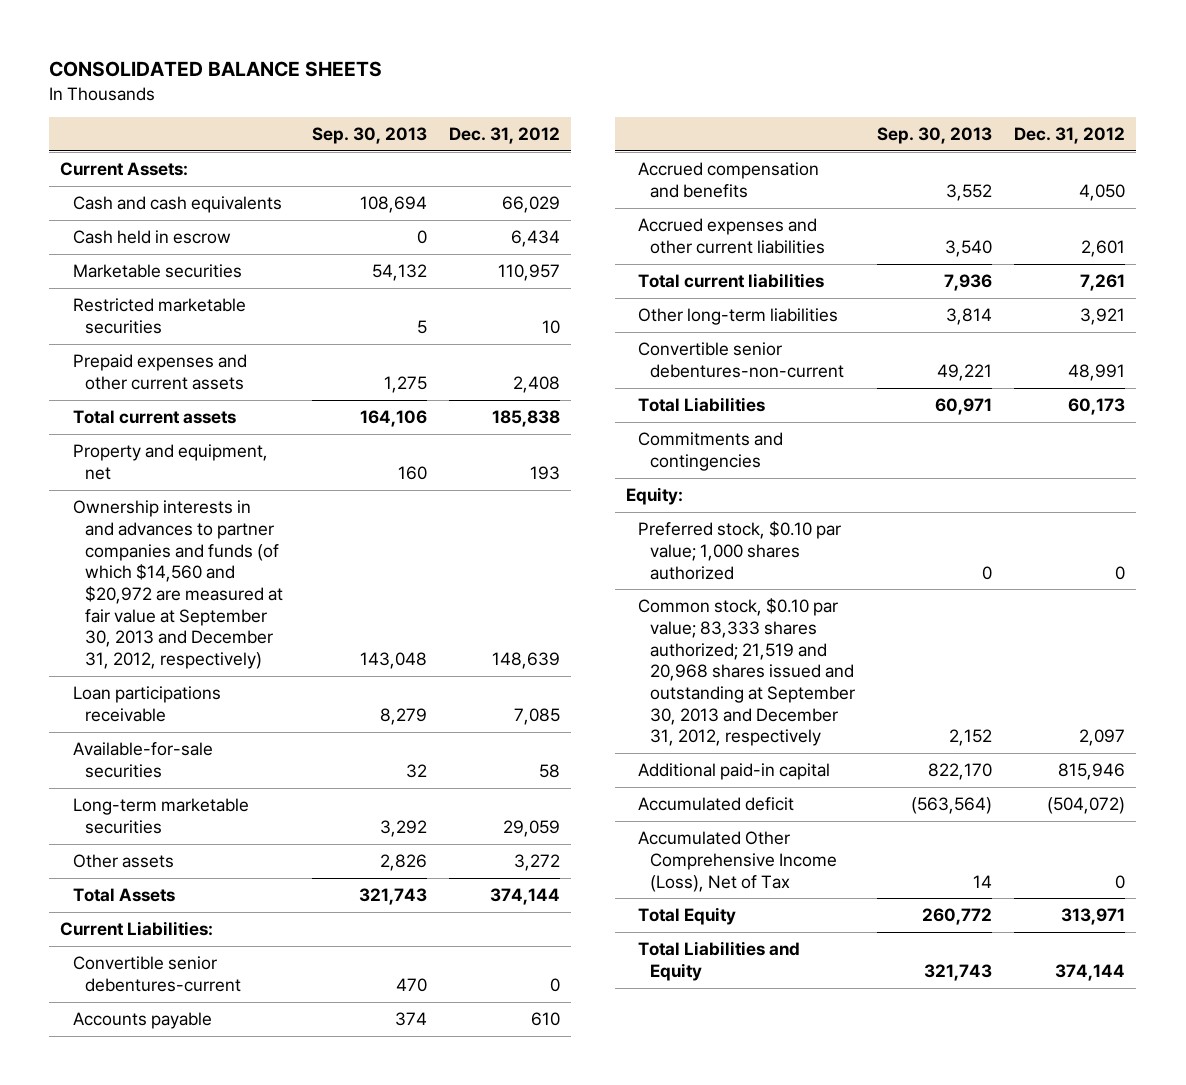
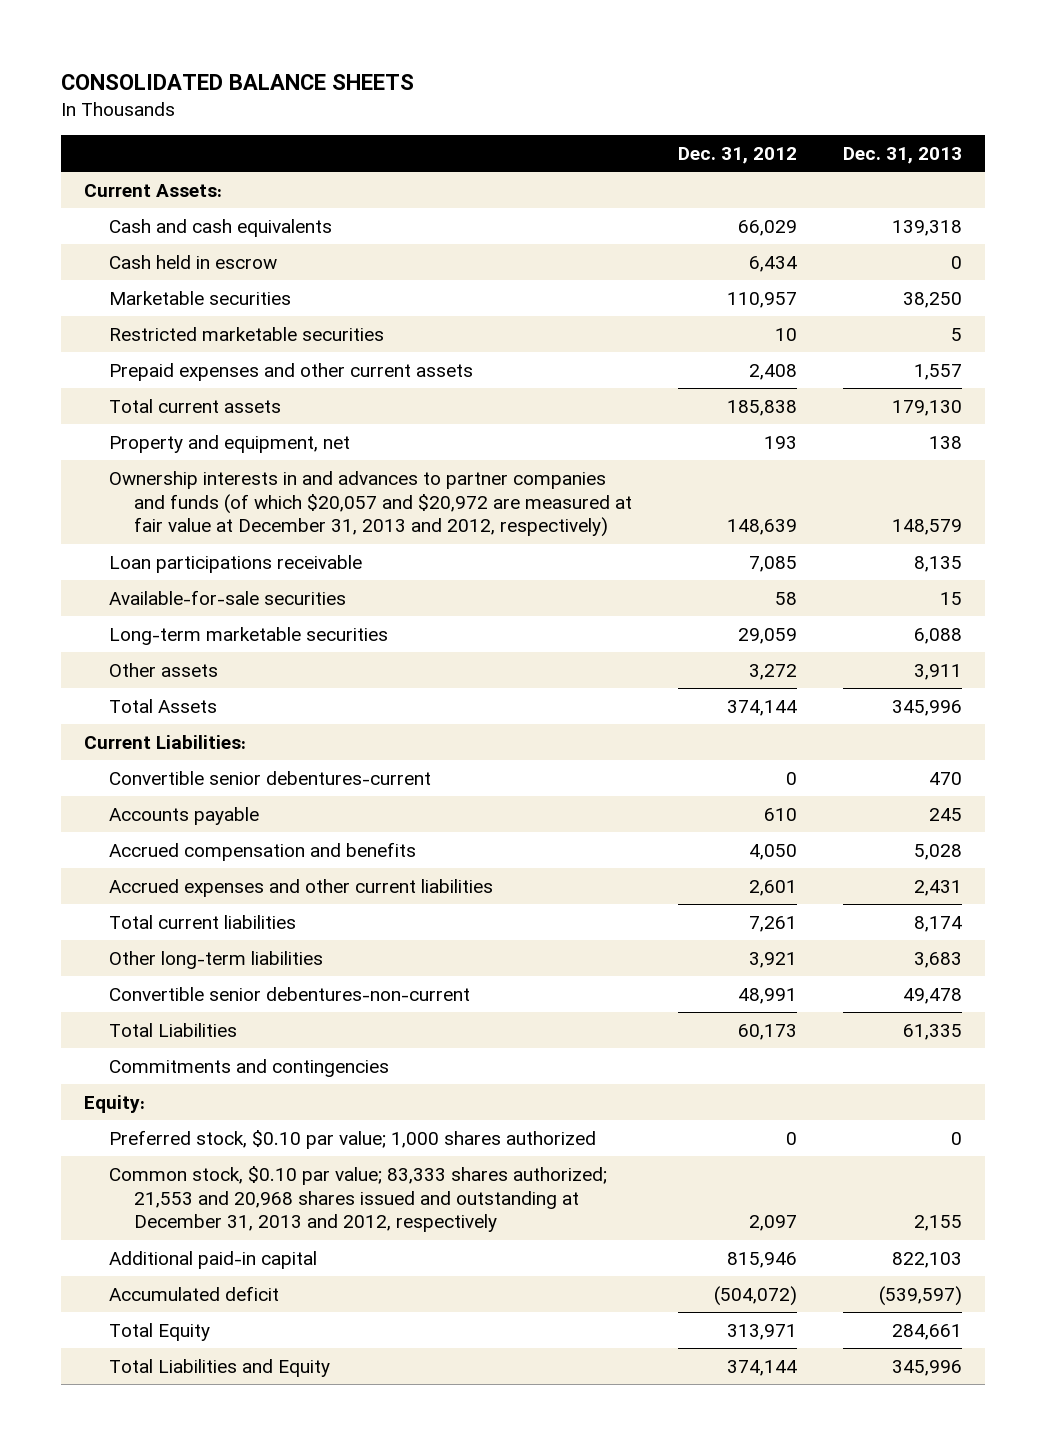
- | Sep. 30, 2013 | Dec. 31, 2012
+ | Dec. 31, 2012 | Dec. 31, 2013
- Ownership interests in and advances to partner companies and funds (of which $14,560 and $20,972 are measured at fair value at September 30, 2013 and December 31, 2012, respectively) | 143,048 | 148,639
+ Ownership interests in and advances to partner companies and funds (of which $20,057 and $20,972 are measured at fair value at December 31, 2013 and 2012, respectively) | 148,639 | 148,579
- Common stock, $0.10 par value; 83,333 shares authorized; 21,519 and 20,968 shares issued and outstanding at September 30, 2013 and December 31, 2012, respectively | 2,152 | 2,097
+ Common stock, $0.10 par value; 83,333 shares authorized; 21,553 and 20,968 shares issued and outstanding at December 31, 2013 and 2012, respectively | 2,097 | 2,155
- Accumulated Other Comprehensive Income (Loss), Net of Tax | 14 | 0

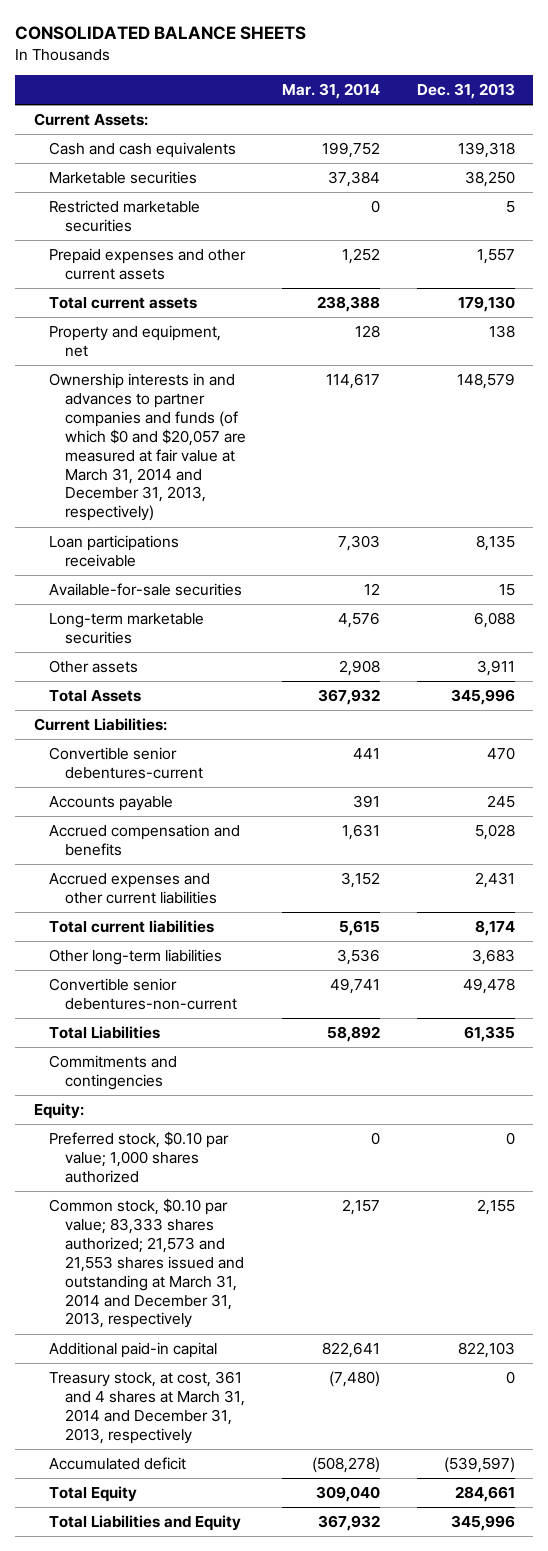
- | Dec. 31, 2012 | Dec. 31, 2013
+ | Mar. 31, 2014 | Dec. 31, 2013
- Cash held in escrow | 6,434 | 0
- Ownership interests in and advances to partner companies and funds (of which $20,057 and $20,972 are measured at fair value at December 31, 2013 and 2012, respectively) | 148,639 | 148,579
+ Ownership interests in and advances to partner companies and funds (of which $0 and $20,057 are measured at fair value at March 31, 2014 and December 31, 2013, respectively) | 114,617 | 148,579
- Common stock, $0.10 par value; 83,333 shares authorized; 21,553 and 20,968 shares issued and outstanding at December 31, 2013 and 2012, respectively | 2,097 | 2,155
+ Common stock, $0.10 par value; 83,333 shares authorized; 21,573 and 21,553 shares issued and outstanding at March 31, 2014 and December 31, 2013, respectively | 2,157 | 2,155
+ Treasury stock, at cost, 361 and 4 shares at March 31, 2014 and December 31, 2013, respectively | (7,480) | 0

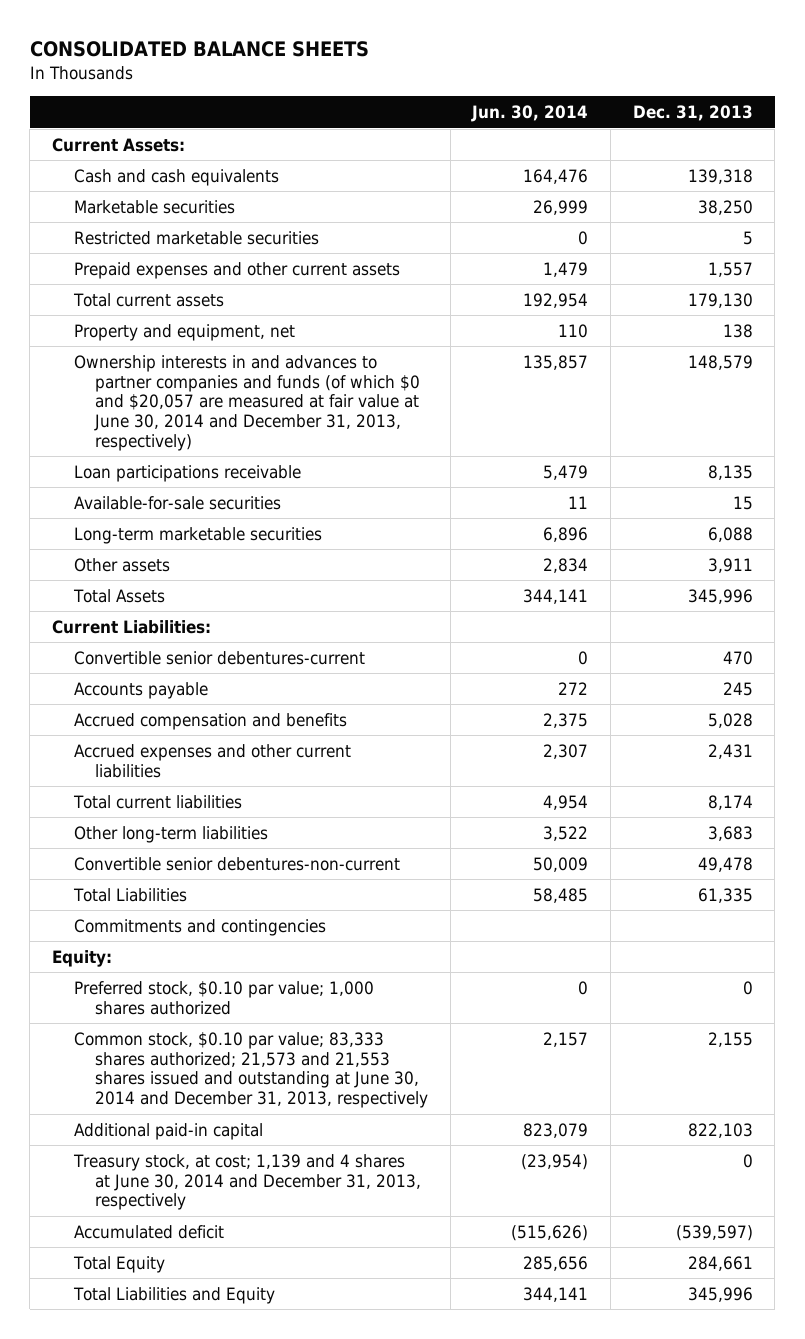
- | Mar. 31, 2014 | Dec. 31, 2013
+ | Jun. 30, 2014 | Dec. 31, 2013
- Ownership interests in and advances to partner companies and funds (of which $0 and $20,057 are measured at fair value at March 31, 2014 and December 31, 2013, respectively) | 114,617 | 148,579
+ Ownership interests in and advances to partner companies and funds (of which $0 and $20,057 are measured at fair value at June 30, 2014 and December 31, 2013, respectively) | 135,857 | 148,579
- Common stock, $0.10 par value; 83,333 shares authorized; 21,573 and 21,553 shares issued and outstanding at March 31, 2014 and December 31, 2013, respectively | 2,157 | 2,155
+ Common stock, $0.10 par value; 83,333 shares authorized; 21,573 and 21,553 shares issued and outstanding at June 30, 2014 and December 31, 2013, respectively | 2,157 | 2,155
- Treasury stock, at cost, 361 and 4 shares at March 31, 2014 and December 31, 2013, respectively | (7,480) | 0
+ Treasury stock, at cost; 1,139 and 4 shares at June 30, 2014 and December 31, 2013, respectively | (23,954) | 0

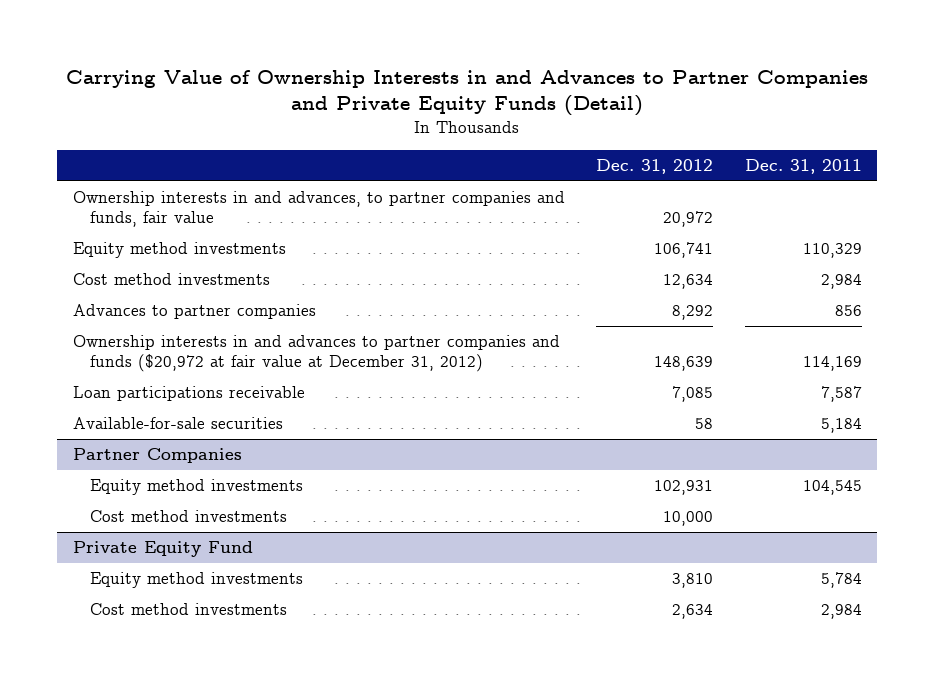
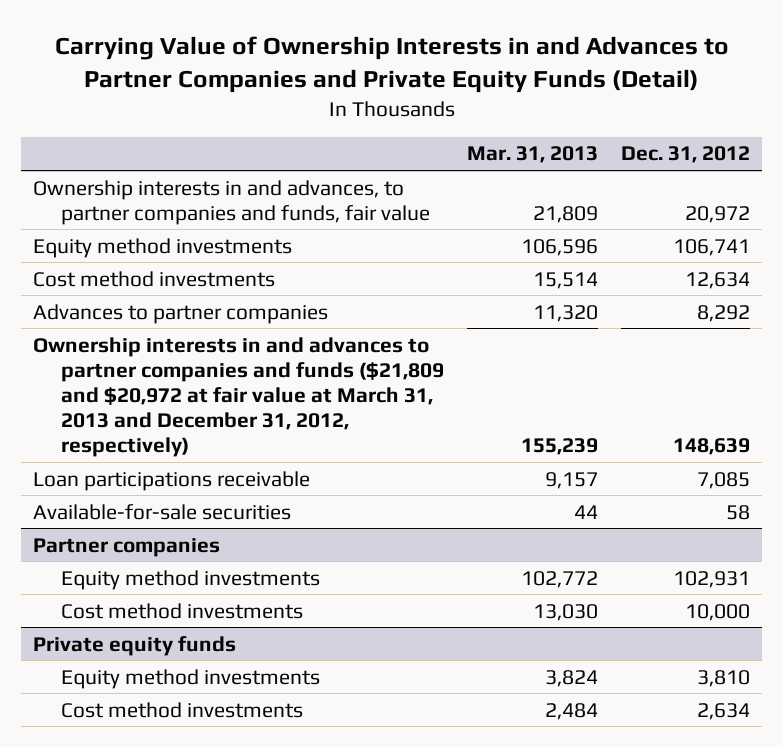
- | Dec. 31, 2012 | Dec. 31, 2011
+ | Mar. 31, 2013 | Dec. 31, 2012
- Ownership interests in and advances to partner companies and funds ($20,972 at fair value at December 31, 2012) | 148,639 | 114,169
+ Ownership interests in and advances to partner companies and funds ($21,809 and $20,972 at fair value at March 31, 2013 and December 31, 2012, respectively) | 155,239 | 148,639
- Partner Companies
+ Partner companies
- Private Equity Fund
+ Private equity funds

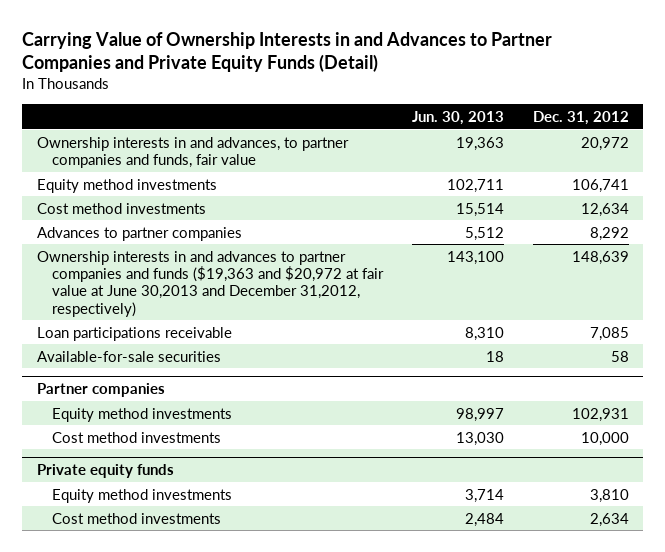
- | Mar. 31, 2013 | Dec. 31, 2012
+ | Jun. 30, 2013 | Dec. 31, 2012
- Ownership interests in and advances to partner companies and funds ($21,809 and $20,972 at fair value at March 31, 2013 and December 31, 2012, respectively) | 155,239 | 148,639
+ Ownership interests in and advances to partner companies and funds ($19,363 and $20,972 at fair value at June 30,2013 and December 31,2012, respectively) | 143,100 | 148,639

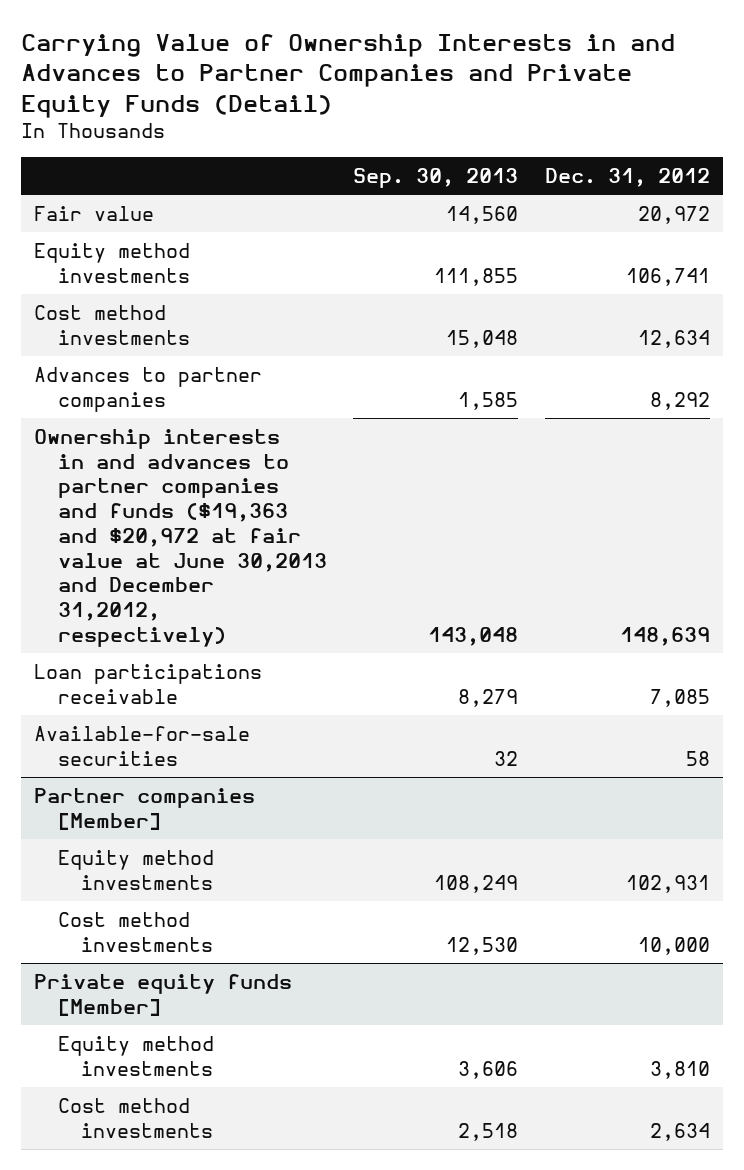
- | Jun. 30, 2013 | Dec. 31, 2012
+ | Sep. 30, 2013 | Dec. 31, 2012
- Ownership interests in and advances, to partner companies and funds, fair value | 19,363 | 20,972
+ Fair value | 14,560 | 20,972
- Partner companies
+ Partner companies [Member]
- Private equity funds
+ Private equity funds [Member]

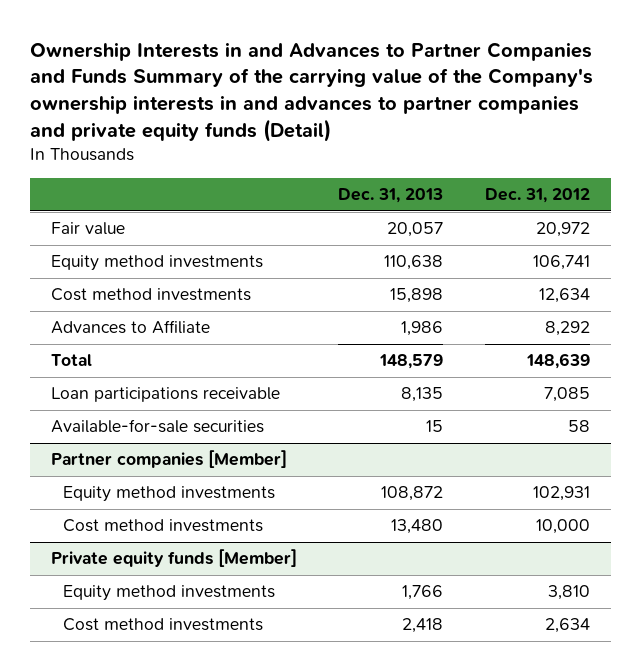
- Carrying Value of Ownership Interests in and Advances to Partner Companies and Private Equity Funds (Detail)
+ Ownership Interests in and Advances to Partner Companies and Funds Summary of the carrying value of the Company's ownership interests in and advances to partner companies and private equity funds (Detail)
- | Sep. 30, 2013 | Dec. 31, 2012
+ | Dec. 31, 2013 | Dec. 31, 2012
- Advances to partner companies | 1,585 | 8,292
- Ownership interests in and advances to partner companies and funds ($19,363 and $20,972 at fair value at June 30,2013 and December 31,2012, respectively) | 143,048 | 148,639
+ Advances to Affiliate | 1,986 | 8,292
+ Total | 148,579 | 148,639

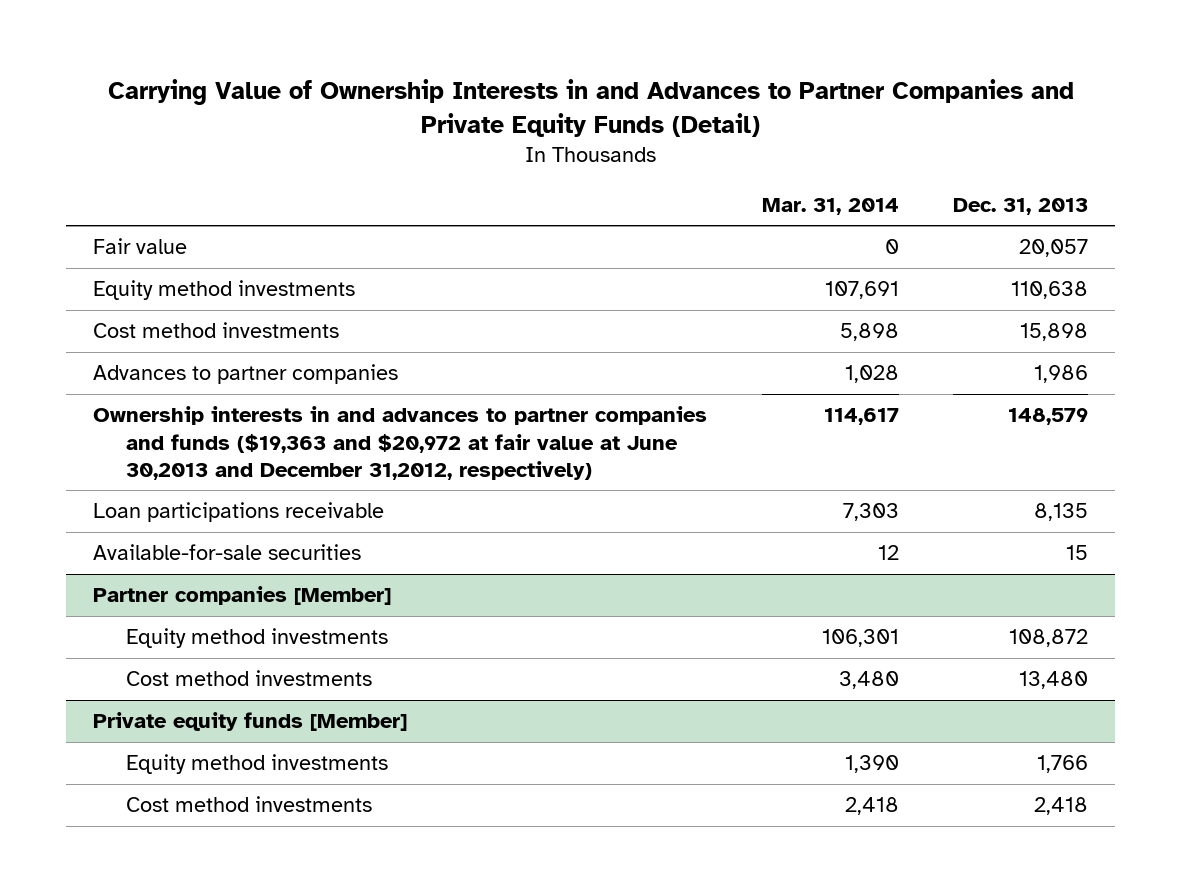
- Ownership Interests in and Advances to Partner Companies and Funds Summary of the carrying value of the Company's ownership interests in and advances to partner companies and private equity funds (Detail)
+ Carrying Value of Ownership Interests in and Advances to Partner Companies and Private Equity Funds (Detail)
- | Dec. 31, 2013 | Dec. 31, 2012
+ | Mar. 31, 2014 | Dec. 31, 2013
- Advances to Affiliate | 1,986 | 8,292
- Total | 148,579 | 148,639
+ Advances to partner companies | 1,028 | 1,986
+ Ownership interests in and advances to partner companies and funds ($19,363 and $20,972 at fair value at June 30,2013 and December 31,2012, respectively) | 114,617 | 148,579

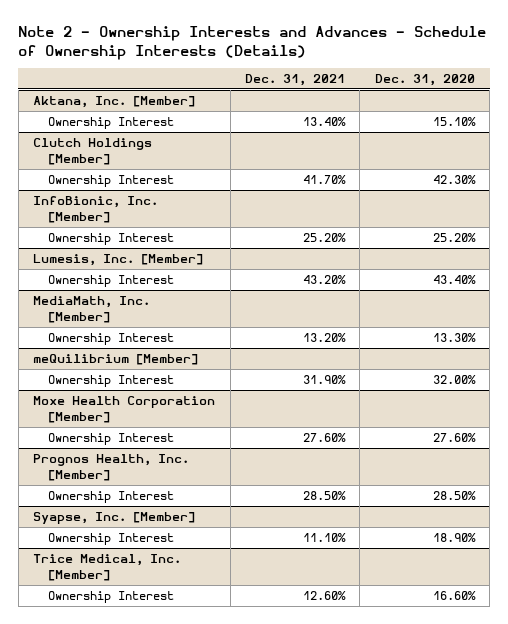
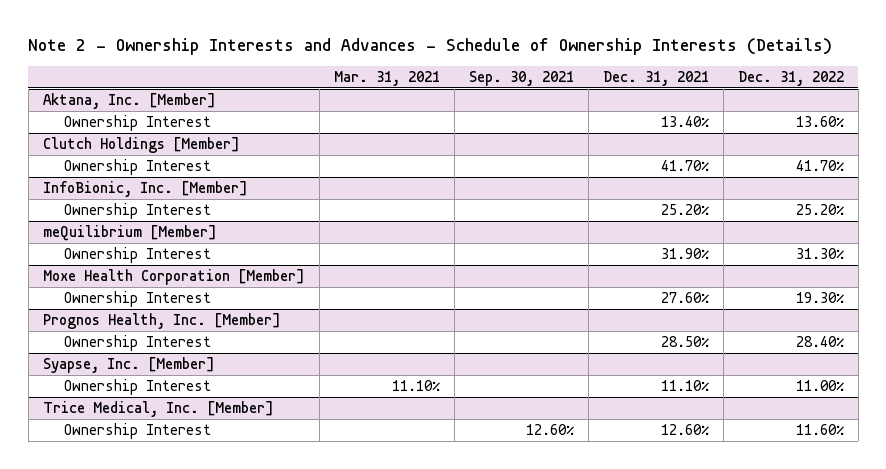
- | Dec. 31, 2021 | Dec. 31, 2020
+ | Mar. 31, 2021 | Sep. 30, 2021 | Dec. 31, 2021 | Dec. 31, 2022
- Lumesis, Inc. [Member]
- Ownership Interest | 43.20% | 43.40%
- MediaMath, Inc. [Member]
- Ownership Interest | 13.20% | 13.30%

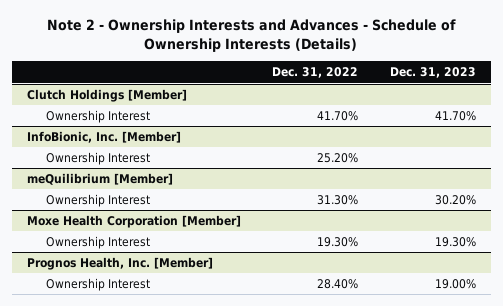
- | Mar. 31, 2021 | Sep. 30, 2021 | Dec. 31, 2021 | Dec. 31, 2022
+ | Dec. 31, 2022 | Dec. 31, 2023
- Aktana, Inc. [Member]
- Ownership Interest | | | 13.40% | 13.60%
- Syapse, Inc. [Member]
- Ownership Interest | 11.10% | | 11.10% | 11.00%
- Trice Medical, Inc. [Member]
- Ownership Interest | | 12.60% | 12.60% | 11.60%

